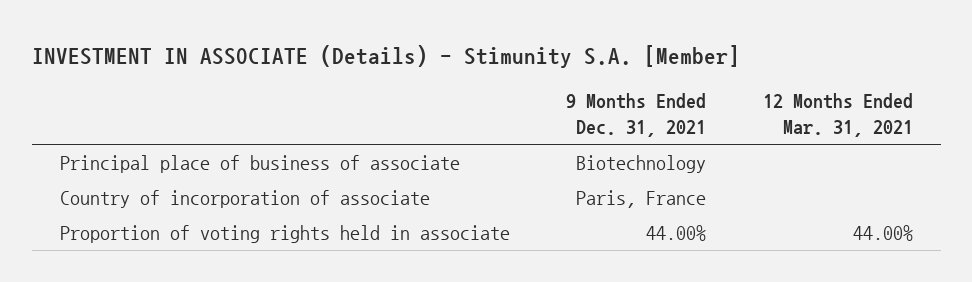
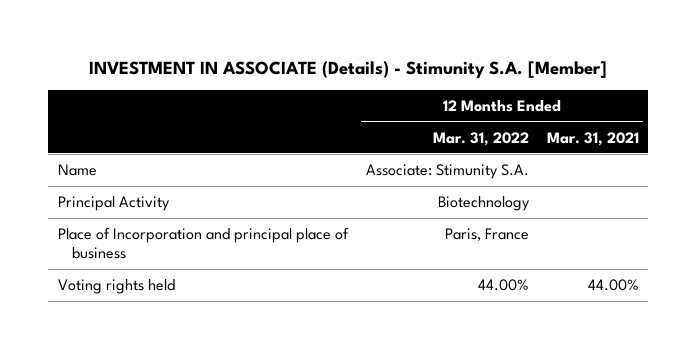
- | 9 Months Ended Dec. 31, 2021 | 12 Months Ended Mar. 31, 2021
+ | 12 Months Ended Mar. 31, 2022 | 12 Months Ended Mar. 31, 2021
- Principal place of business of associate | Biotechnology |
- Country of incorporation of associate | Paris, France |
- Proportion of voting rights held in associate | 44.00% | 44.00%
+ Name | Associate: Stimunity S.A. |
+ Principal Activity | Biotechnology |
+ Place of Incorporation and principal place of business | Paris, France |
+ Voting rights held | 44.00% | 44.00%

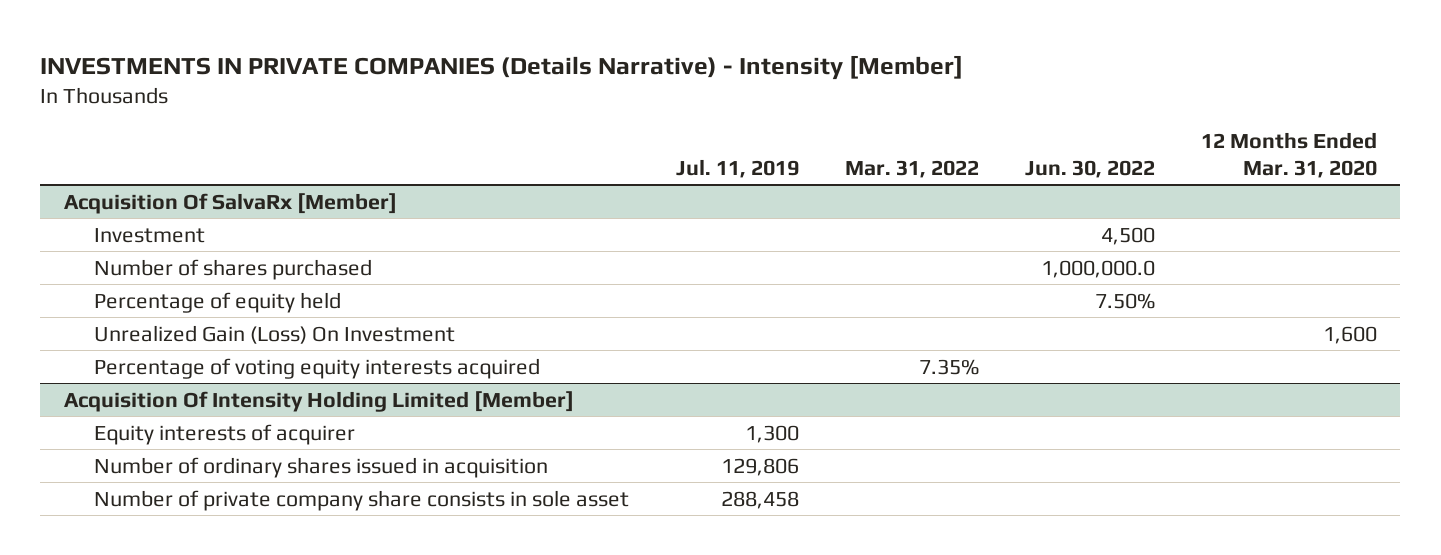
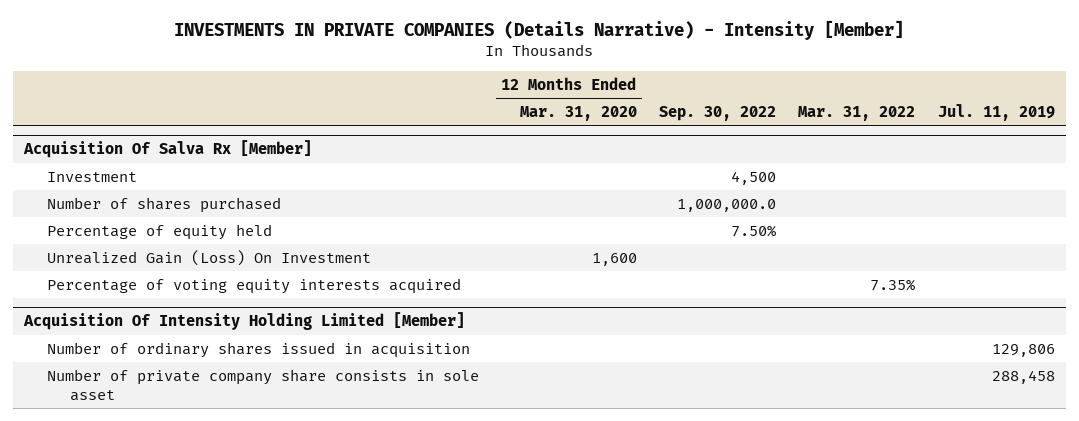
- | Jul. 11, 2019 | Mar. 31, 2022 | Jun. 30, 2022 | 12 Months Ended Mar. 31, 2020
+ | 12 Months Ended Mar. 31, 2020 | Sep. 30, 2022 | Mar. 31, 2022 | Jul. 11, 2019
- Acquisition Of SalvaRx [Member]
+ Acquisition Of Salva Rx [Member]
@ Acquisition Of Intensity Holding Limited [Member]
- Equity interests of acquirer | 1,300 | | |

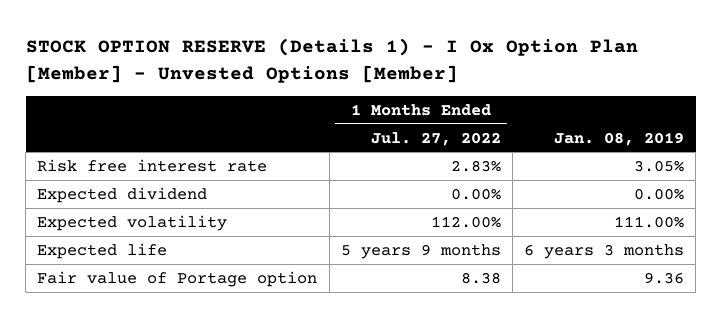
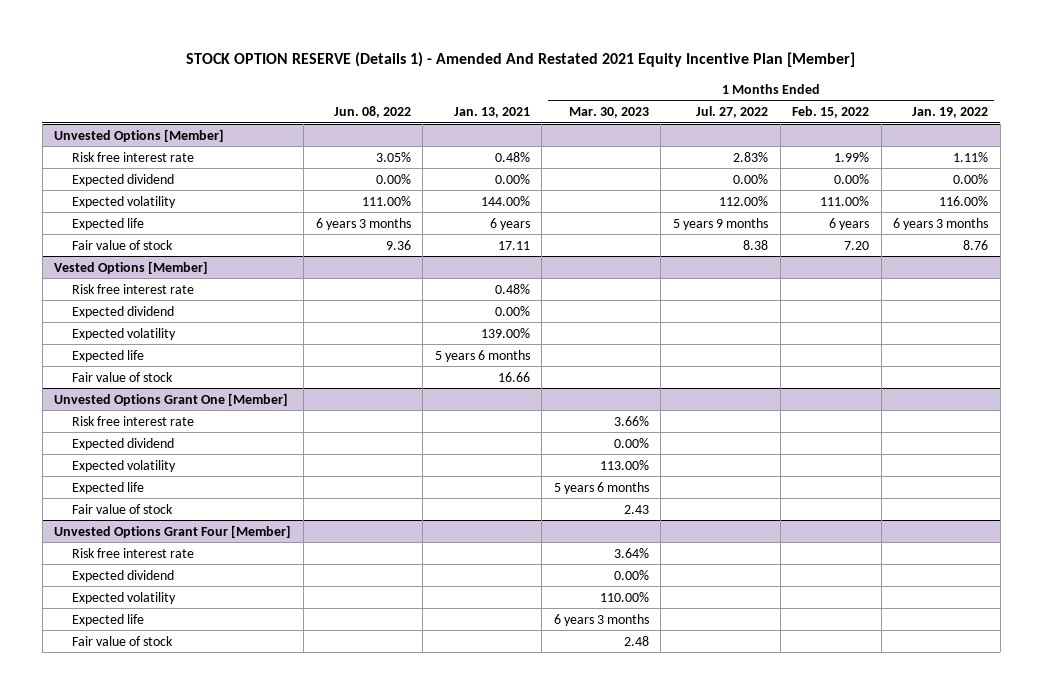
- STOCK OPTION RESERVE (Details 1) - I Ox Option Plan [Member] - Unvested Options [Member]
+ STOCK OPTION RESERVE (Details 1) - Amended And Restated 2021 Equity Incentive Plan [Member]
- | 1 Months Ended Jul. 27, 2022 | Jan. 08, 2019
+ | Jun. 08, 2022 | Jan. 13, 2021 | 1 Months Ended Mar. 30, 2023 | 1 Months Ended Jul. 27, 2022 | 1 Months Ended Feb. 15, 2022 | 1 Months Ended Jan. 19, 2022
+ Unvested Options [Member]
- Fair value of Portage option | 8.38 | 9.36
+ Fair value of stock | 9.36 | 17.11 | | 8.38 | 7.20 | 8.76
+ Vested Options [Member]
+ Risk free interest rate | | 0.48% | | | |
+ Expected dividend | | 0.00% | | | |
+ Expected volatility | | 139.00% | | | |
+ Expected life | | 5 years 6 months | | | |
+ Fair value of stock | | 16.66 | | | |
+ Unvested Options Grant One [Member]
+ Risk free interest rate | | | 3.66% | | |
+ Expected dividend | | | 0.00% | | |
+ Expected volatility | | | 113.00% | | |
+ Expected life | | | 5 years 6 months | | |
+ Fair value of stock | | | 2.43 | | |
+ Unvested Options Grant Four [Member]
+ Risk free interest rate | | | 3.64% | | |
+ Expected dividend | | | 0.00% | | |
+ Expected volatility | | | 110.00% | | |
+ Expected life | | | 6 years 3 months | | |
+ Fair value of stock | | | 2.48 | | |

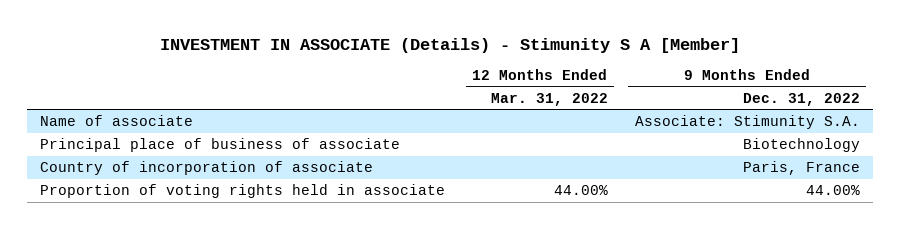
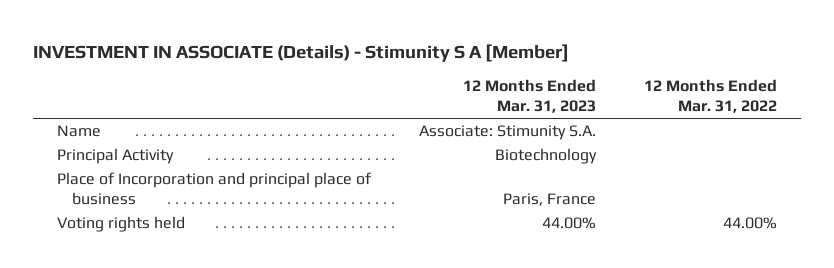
- | 12 Months Ended Mar. 31, 2022 | 9 Months Ended Dec. 31, 2022
+ | 12 Months Ended Mar. 31, 2023 | 12 Months Ended Mar. 31, 2022
- Name of associate | | Associate: Stimunity S.A.
- Principal place of business of associate | | Biotechnology
- Country of incorporation of associate | | Paris, France
- Proportion of voting rights held in associate | 44.00% | 44.00%
+ Name | Associate: Stimunity S.A. |
+ Principal Activity | Biotechnology |
+ Place of Incorporation and principal place of business | Paris, France |
+ Voting rights held | 44.00% | 44.00%

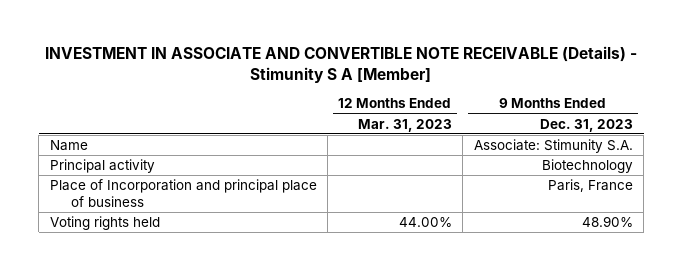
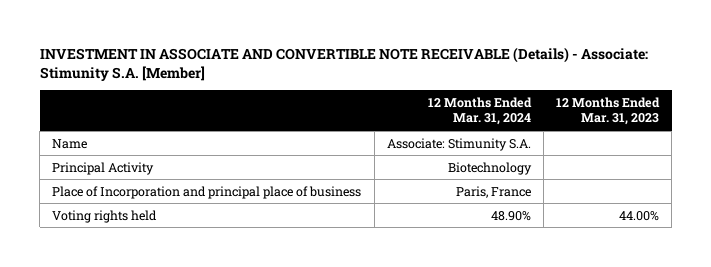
- INVESTMENT IN ASSOCIATE AND CONVERTIBLE NOTE RECEIVABLE (Details) - Stimunity S A [Member]
+ INVESTMENT IN ASSOCIATE AND CONVERTIBLE NOTE RECEIVABLE (Details) - Associate: Stimunity S.A. [Member]
- | 12 Months Ended Mar. 31, 2023 | 9 Months Ended Dec. 31, 2023
+ | 12 Months Ended Mar. 31, 2024 | 12 Months Ended Mar. 31, 2023
- Principal activity | | Biotechnology
+ Principal Activity | Biotechnology |

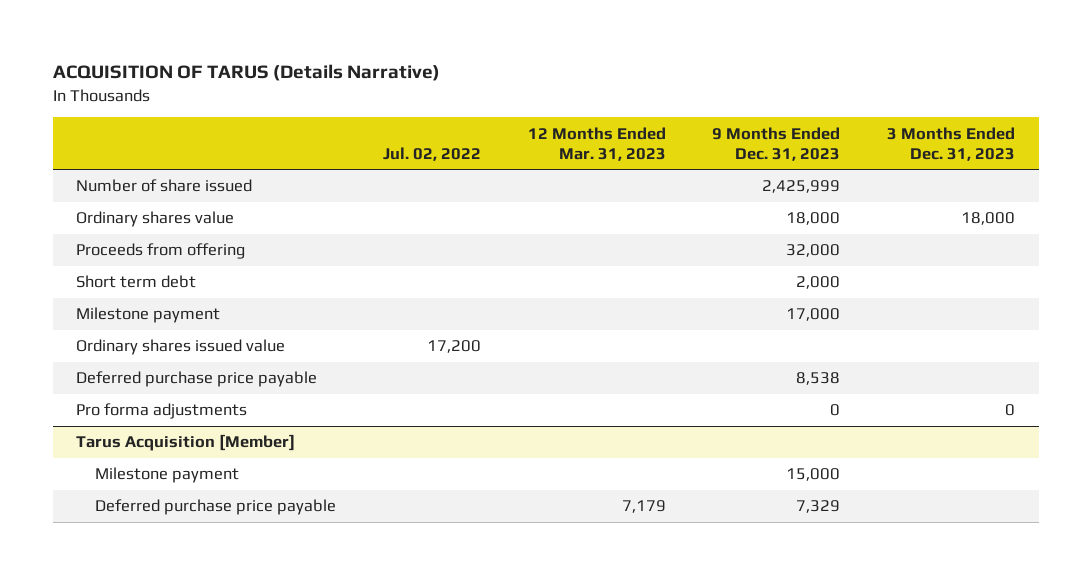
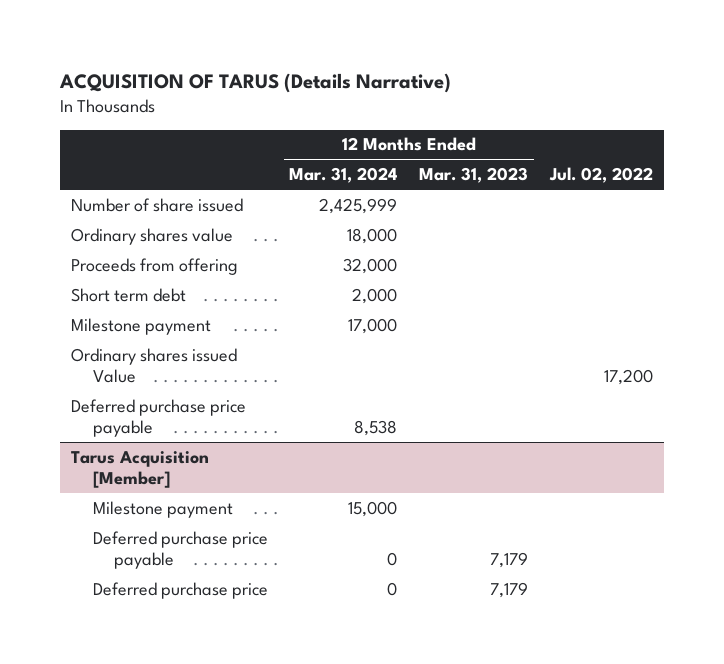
- | Jul. 02, 2022 | 12 Months Ended Mar. 31, 2023 | 9 Months Ended Dec. 31, 2023 | 3 Months Ended Dec. 31, 2023
+ | 12 Months Ended Mar. 31, 2024 | 12 Months Ended Mar. 31, 2023 | Jul. 02, 2022
- Ordinary shares issued value | 17,200 | | |
+ Ordinary shares issued Value | | | 17,200
- Pro forma adjustments | | | 0 | 0
@ Tarus Acquisition [Member]
+ Deferred purchase price | 0 | 7,179 |

